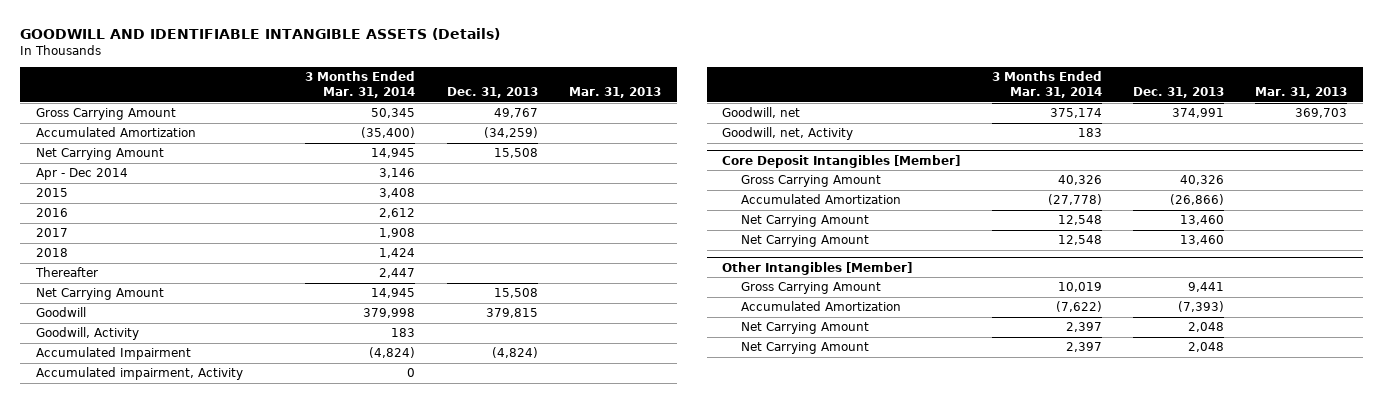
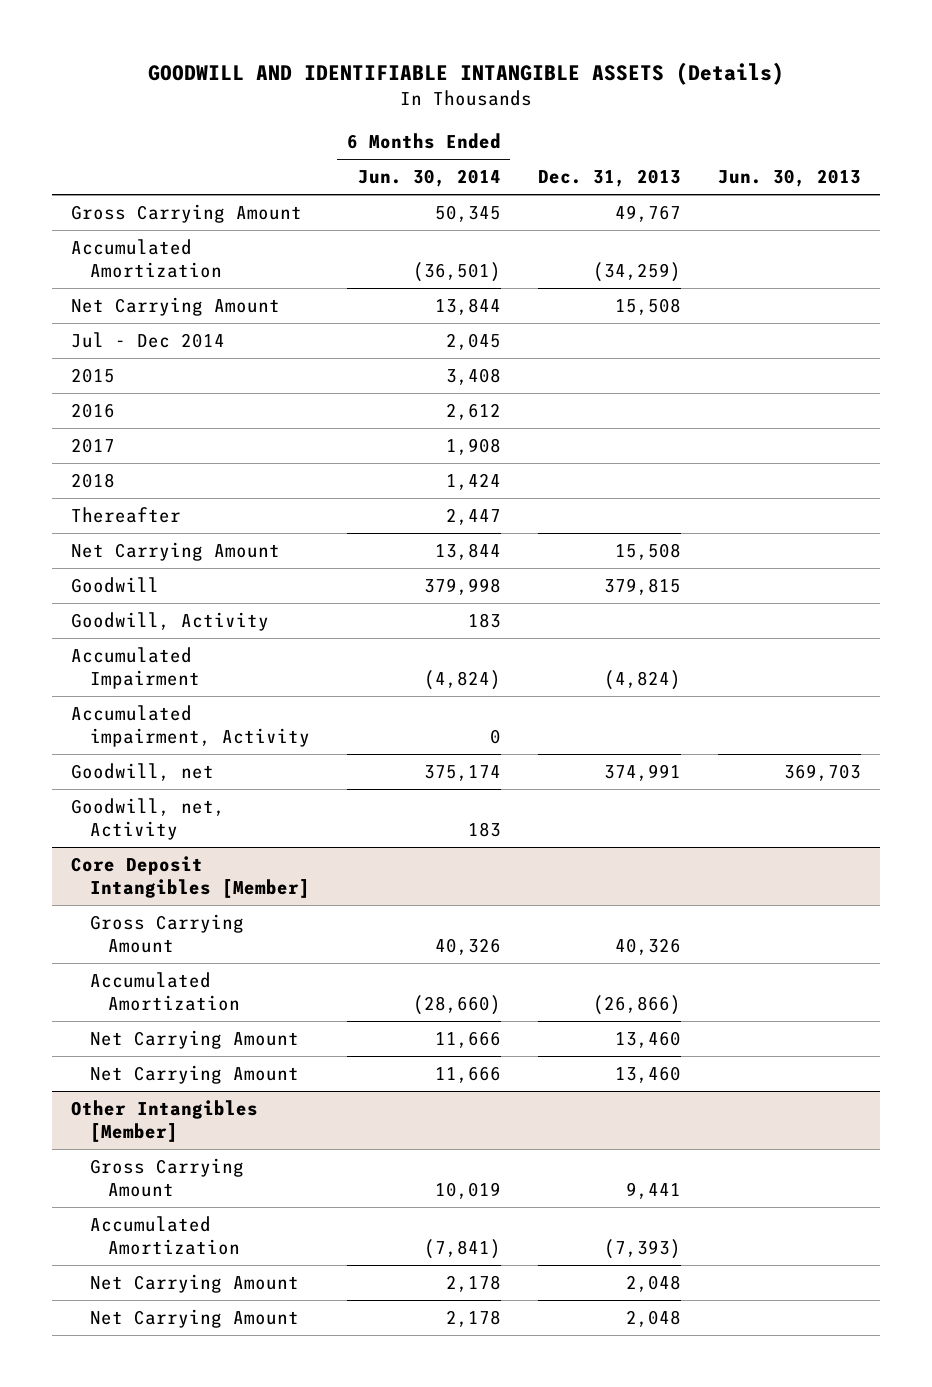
- | 3 Months Ended Mar. 31, 2014 | Dec. 31, 2013 | Mar. 31, 2013
+ | 6 Months Ended Jun. 30, 2014 | Dec. 31, 2013 | Jun. 30, 2013
- Apr - Dec 2014 | 3,146 | |
+ Jul - Dec 2014 | 2,045 | |

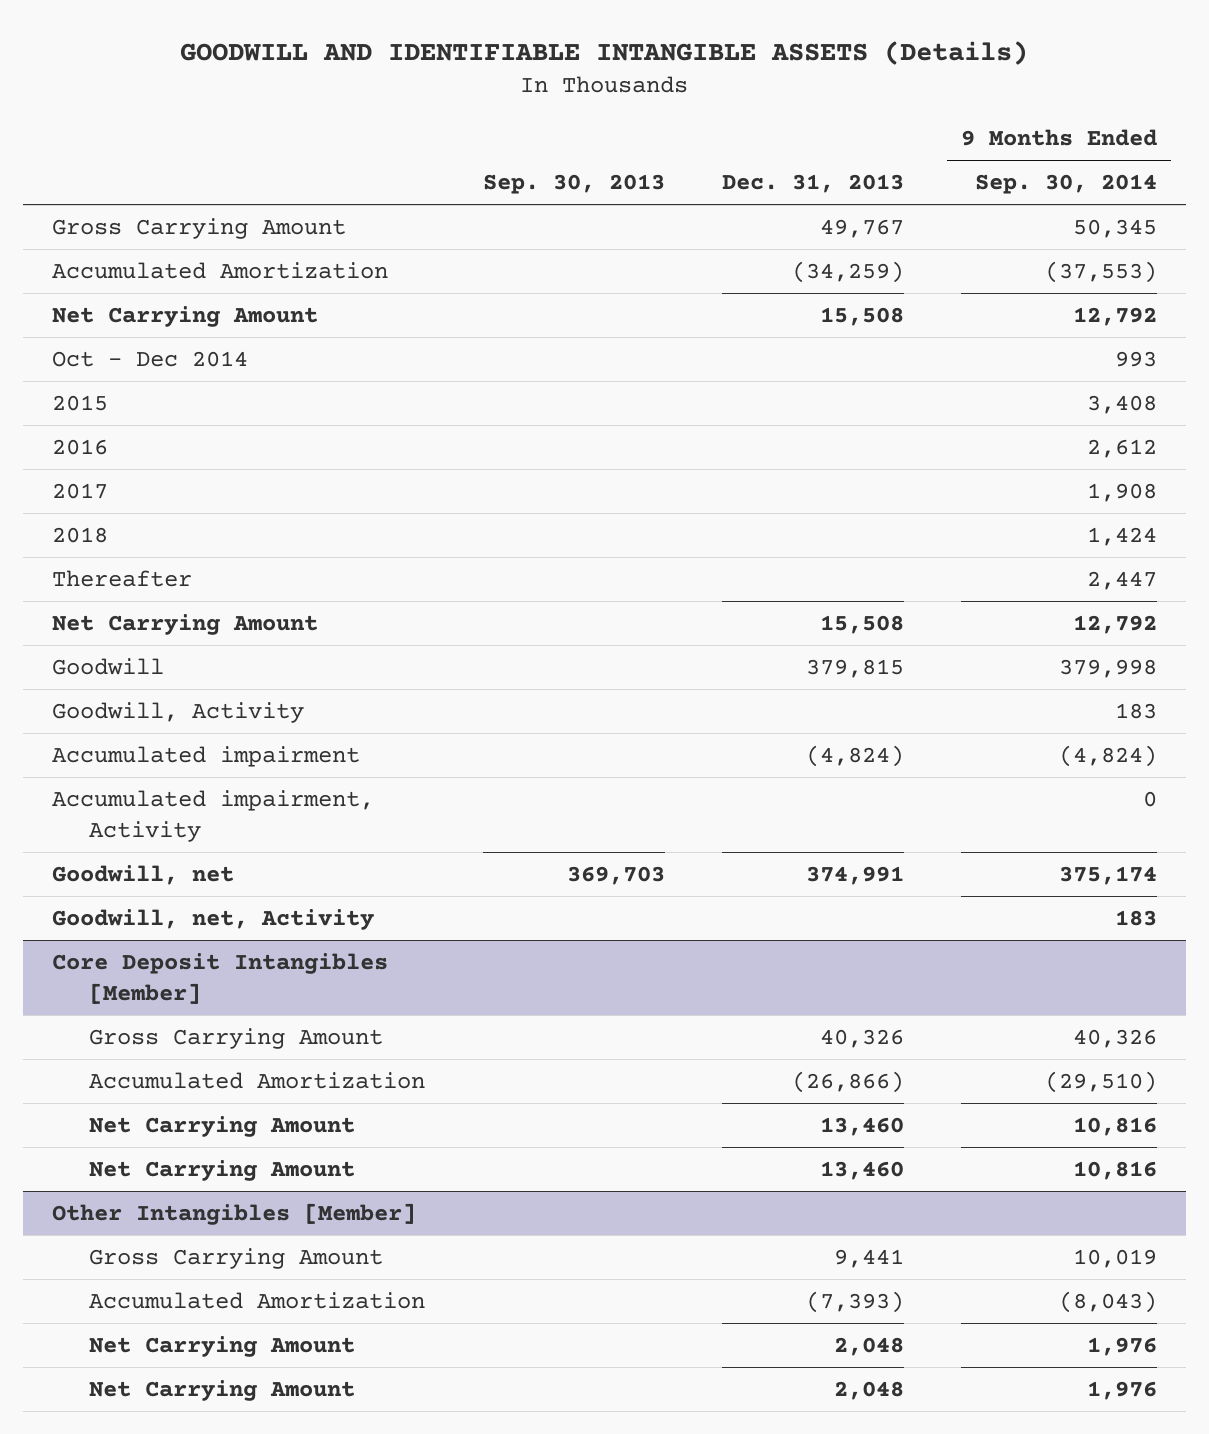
- | 6 Months Ended Jun. 30, 2014 | Dec. 31, 2013 | Jun. 30, 2013
+ | Sep. 30, 2013 | Dec. 31, 2013 | 9 Months Ended Sep. 30, 2014
- Jul - Dec 2014 | 2,045 | |
+ Oct - Dec 2014 | | | 993
- Accumulated Impairment | (4,824) | (4,824) |
+ Accumulated impairment | | (4,824) | (4,824)

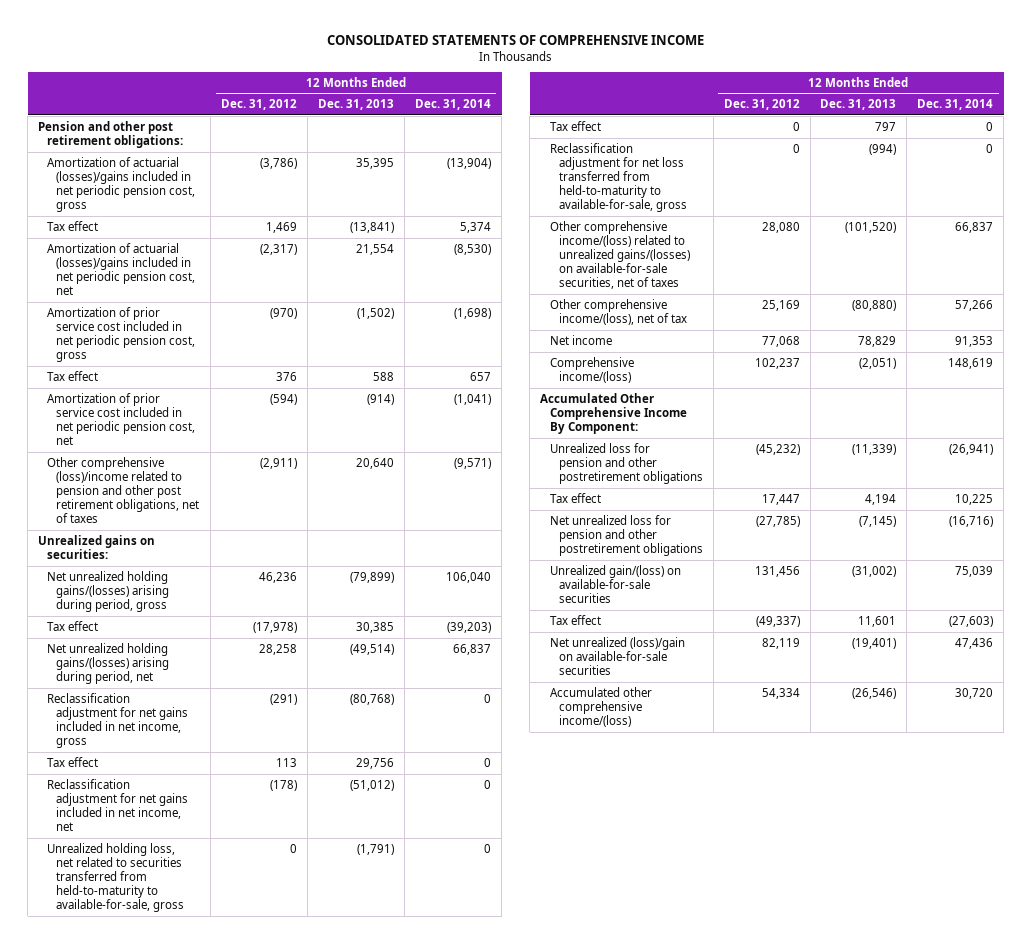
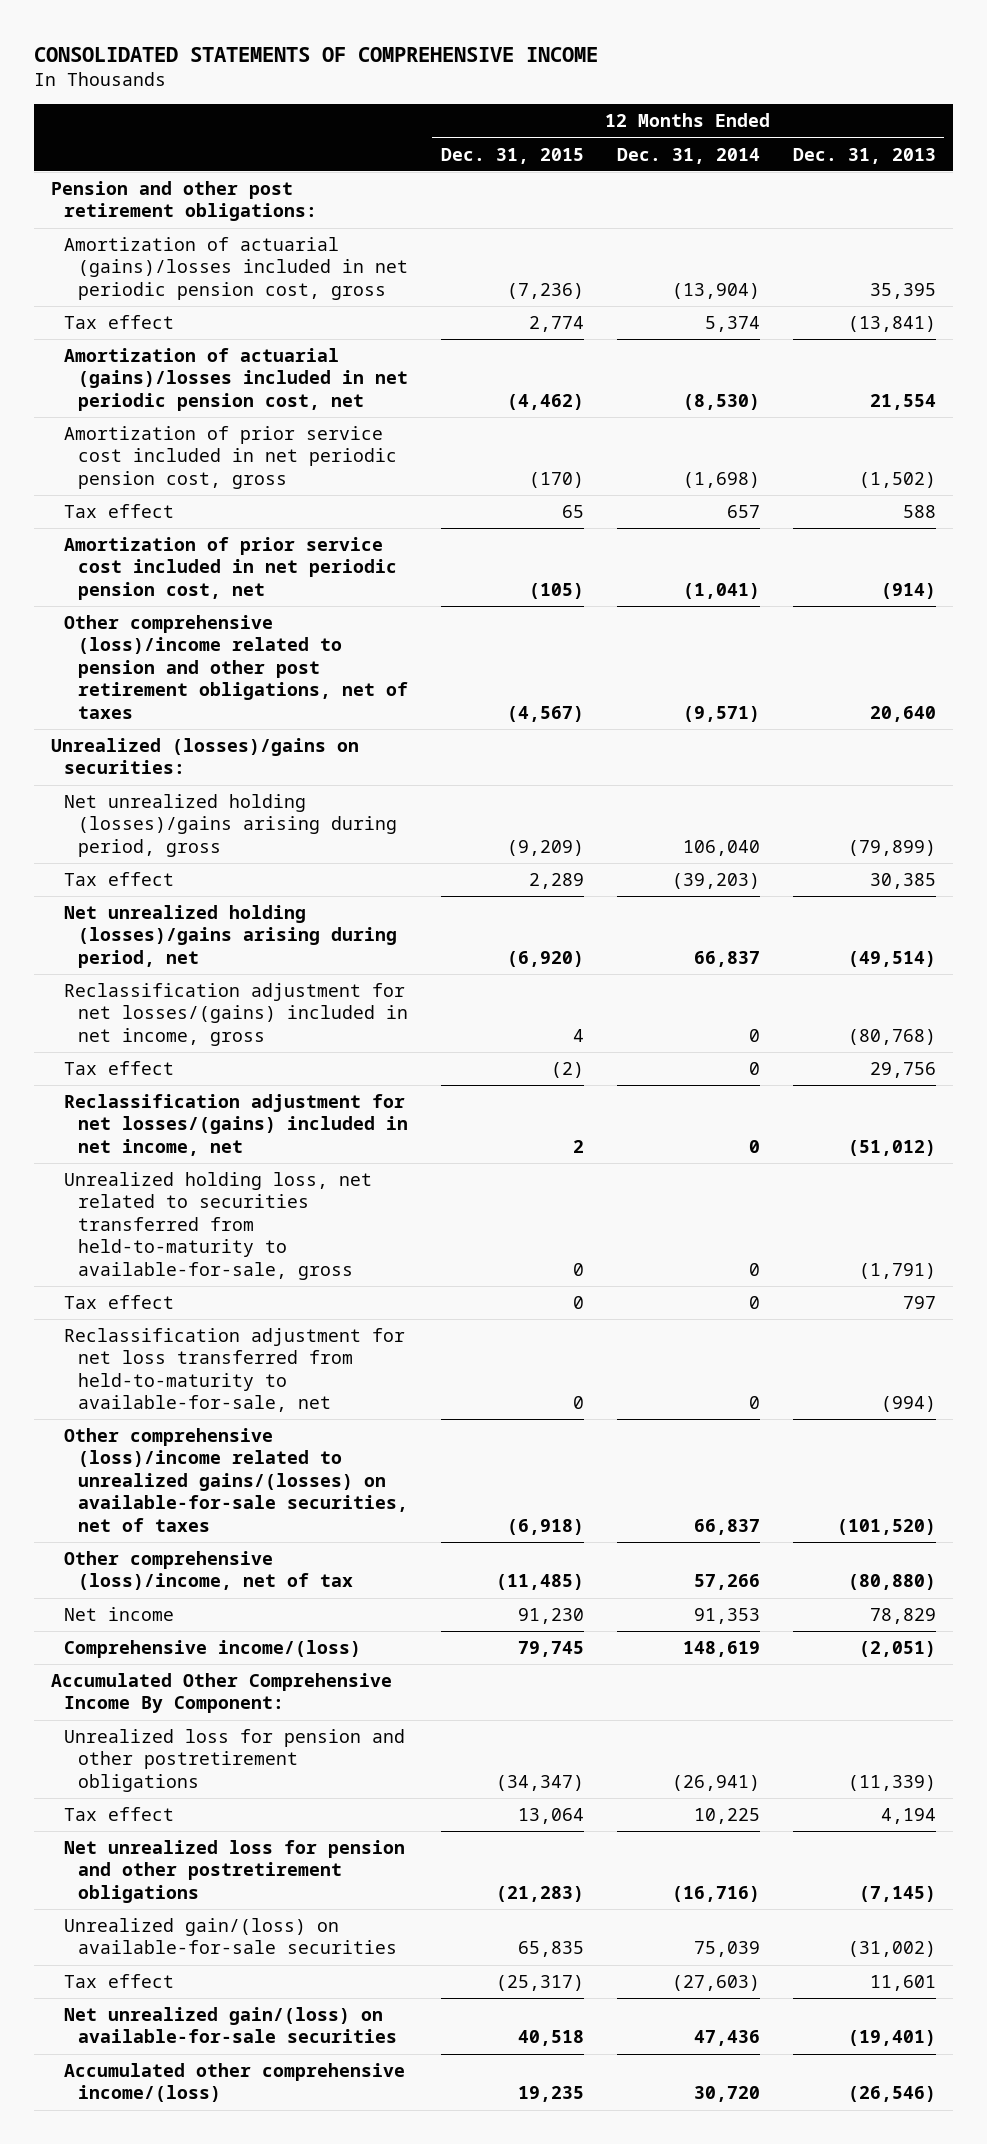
- | 12 Months Ended Dec. 31, 2012 | 12 Months Ended Dec. 31, 2013 | 12 Months Ended Dec. 31, 2014
+ | 12 Months Ended Dec. 31, 2015 | 12 Months Ended Dec. 31, 2014 | 12 Months Ended Dec. 31, 2013
- Amortization of actuarial (losses)/gains included in net periodic pension cost, gross | (3,786) | 35,395 | (13,904)
+ Amortization of actuarial (gains)/losses included in net periodic pension cost, gross | (7,236) | (13,904) | 35,395
- Amortization of actuarial (losses)/gains included in net periodic pension cost, net | (2,317) | 21,554 | (8,530)
+ Amortization of actuarial (gains)/losses included in net periodic pension cost, net | (4,462) | (8,530) | 21,554
- Unrealized gains on securities:
- Net unrealized holding gains/(losses) arising during period, gross | 46,236 | (79,899) | 106,040
+ Unrealized (losses)/gains on securities:
+ Net unrealized holding (losses)/gains arising during period, gross | (9,209) | 106,040 | (79,899)
- Net unrealized holding gains/(losses) arising during period, net | 28,258 | (49,514) | 66,837
- Reclassification adjustment for net gains included in net income, gross | (291) | (80,768) | 0
+ Net unrealized holding (losses)/gains arising during period, net | (6,920) | 66,837 | (49,514)
+ Reclassification adjustment for net losses/(gains) included in net income, gross | 4 | 0 | (80,768)
- Reclassification adjustment for net gains included in net income, net | (178) | (51,012) | 0
+ Reclassification adjustment for net losses/(gains) included in net income, net | 2 | 0 | (51,012)
- Reclassification adjustment for net loss transferred from held-to-maturity to available-for-sale, gross | 0 | (994) | 0
- Other comprehensive income/(loss) related to unrealized gains/(losses) on available-for-sale securities, net of taxes | 28,080 | (101,520) | 66,837
- Other comprehensive income/(loss), net of tax | 25,169 | (80,880) | 57,266
+ Reclassification adjustment for net loss transferred from held-to-maturity to available-for-sale, net | 0 | 0 | (994)
+ Other comprehensive (loss)/income related to unrealized gains/(losses) on available-for-sale securities, net of taxes | (6,918) | 66,837 | (101,520)
+ Other comprehensive (loss)/income, net of tax | (11,485) | 57,266 | (80,880)
- Net unrealized (loss)/gain on available-for-sale securities | 82,119 | (19,401) | 47,436
+ Net unrealized gain/(loss) on available-for-sale securities | 40,518 | 47,436 | (19,401)

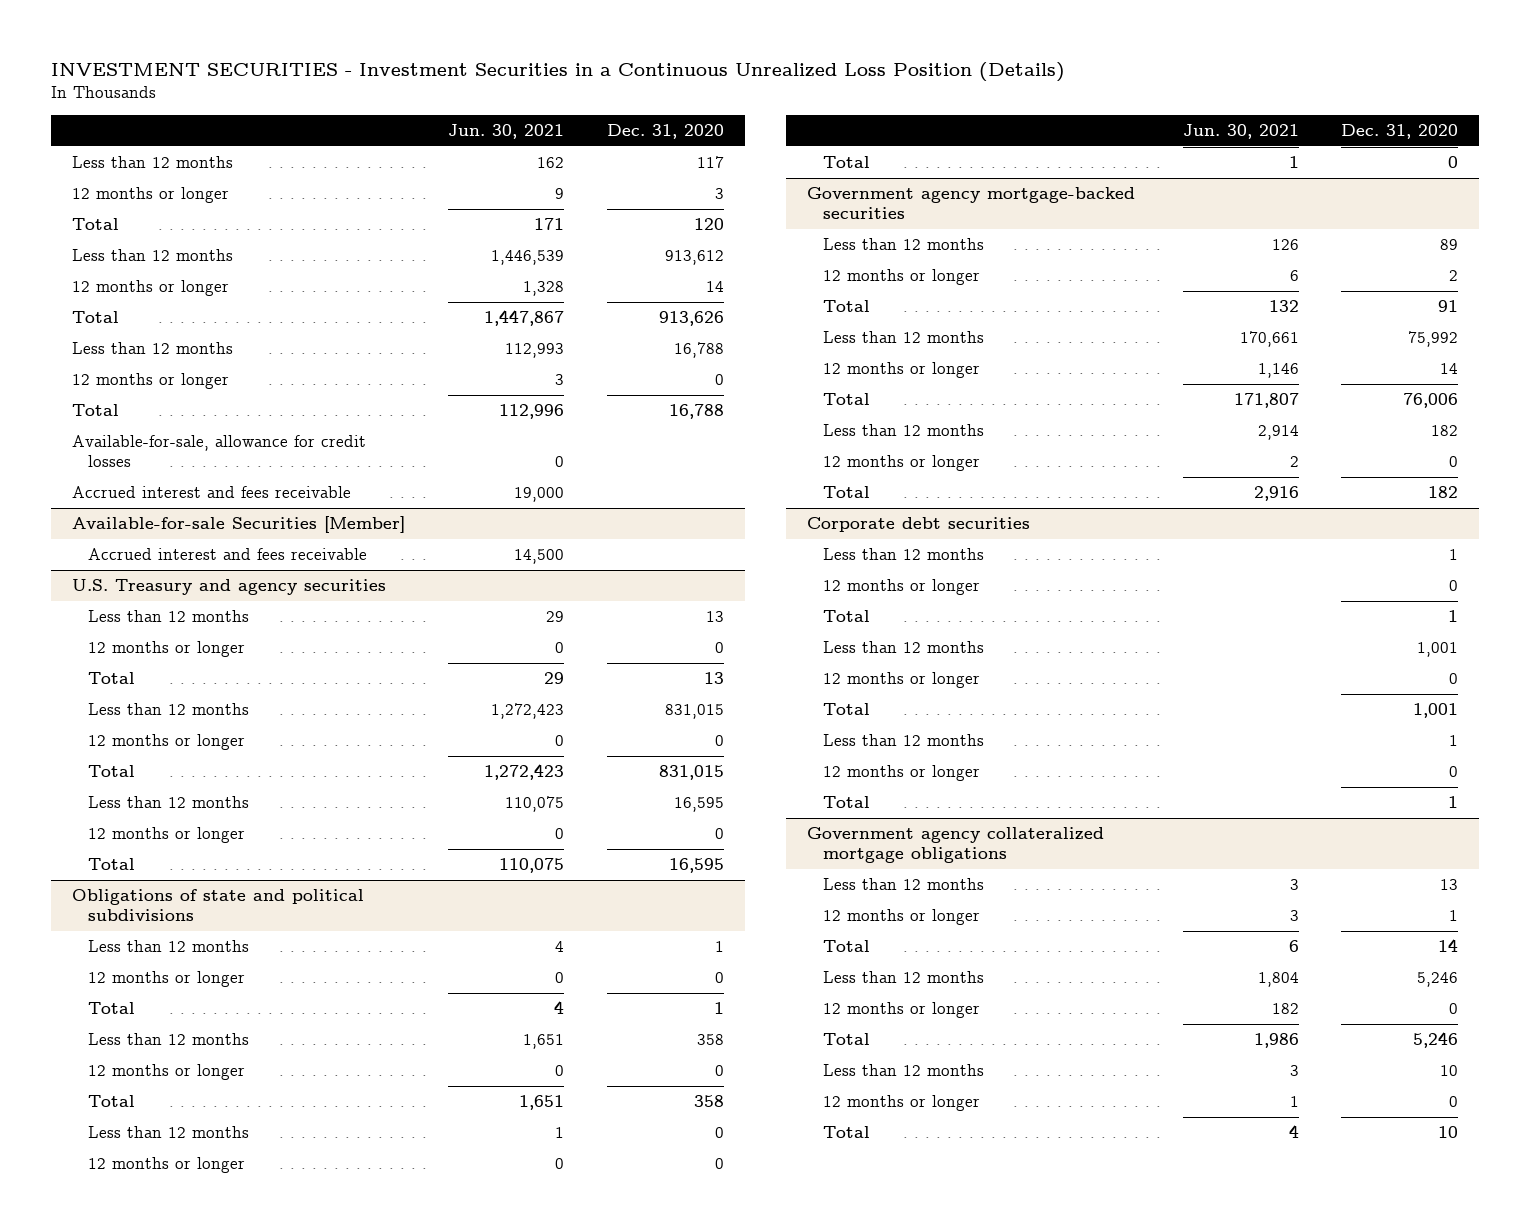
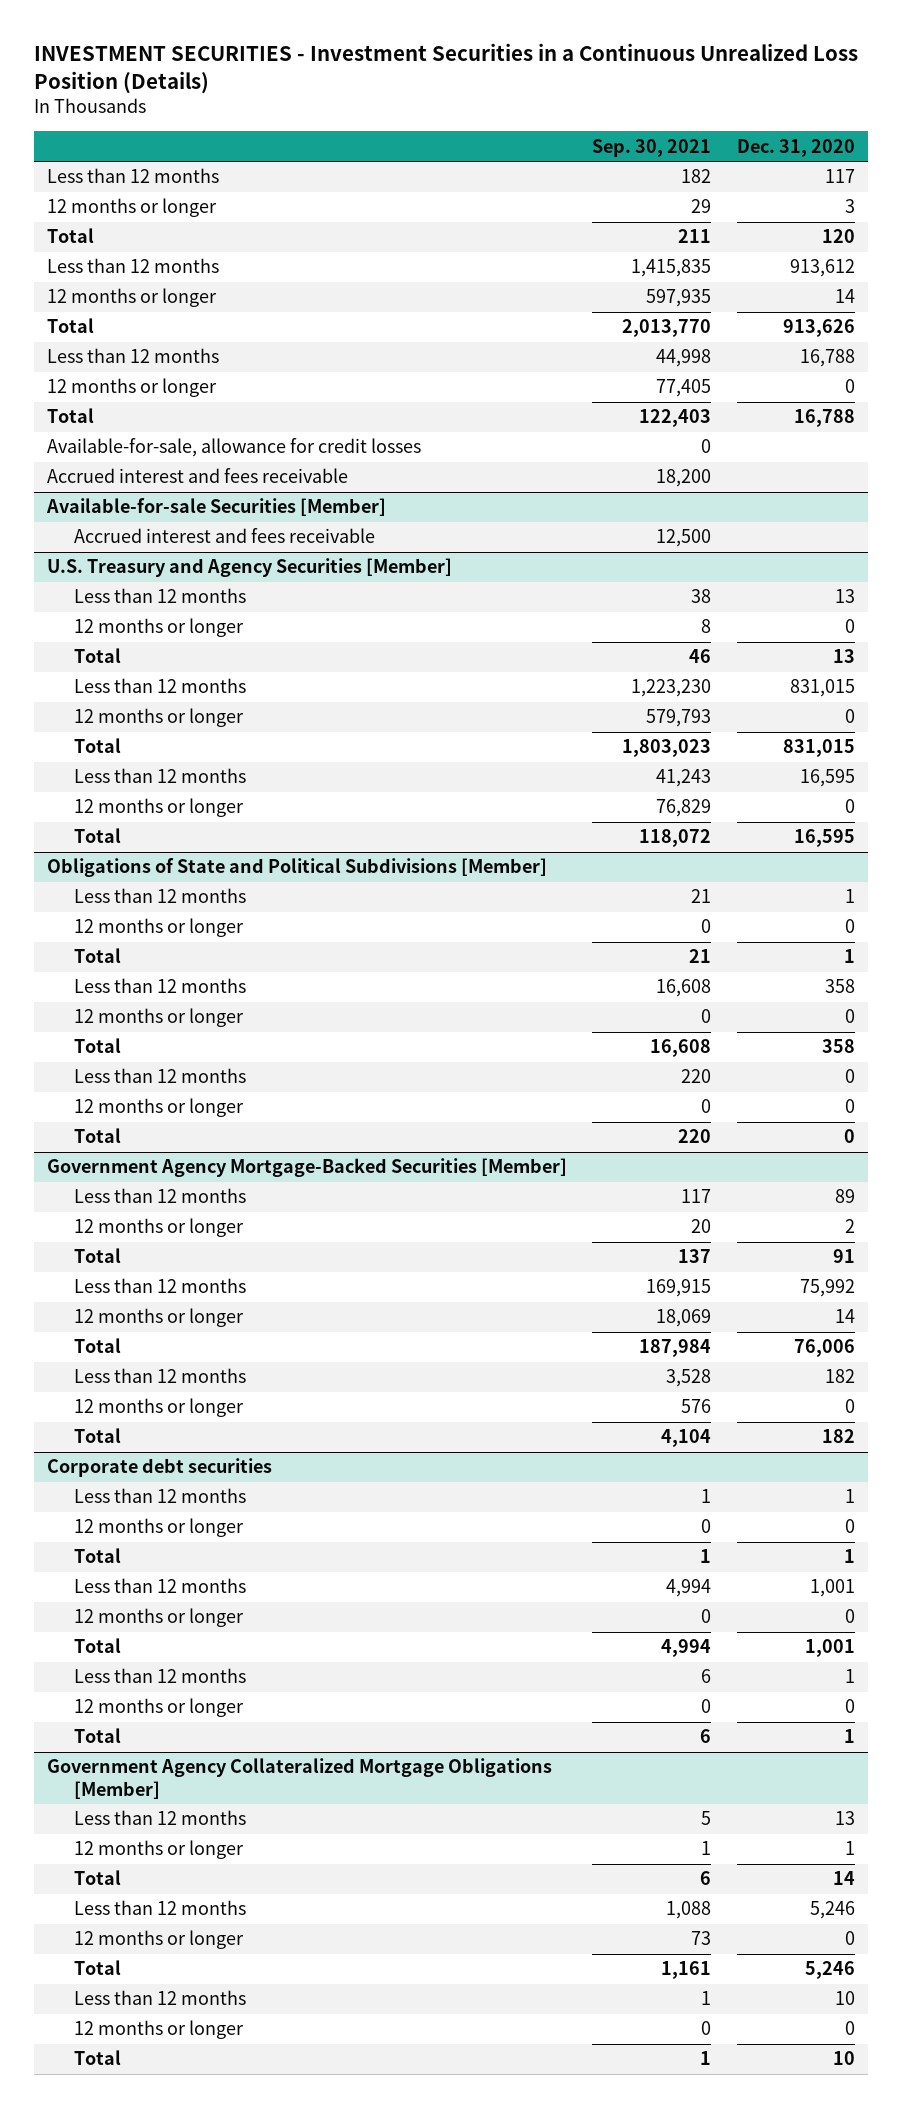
- | Jun. 30, 2021 | Dec. 31, 2020
+ | Sep. 30, 2021 | Dec. 31, 2020
- U.S. Treasury and agency securities
+ U.S. Treasury and Agency Securities [Member]
- Obligations of state and political subdivisions
+ Obligations of State and Political Subdivisions [Member]
- Government agency mortgage-backed securities
+ Government Agency Mortgage-Backed Securities [Member]
- Government agency collateralized mortgage obligations
+ Government Agency Collateralized Mortgage Obligations [Member]

